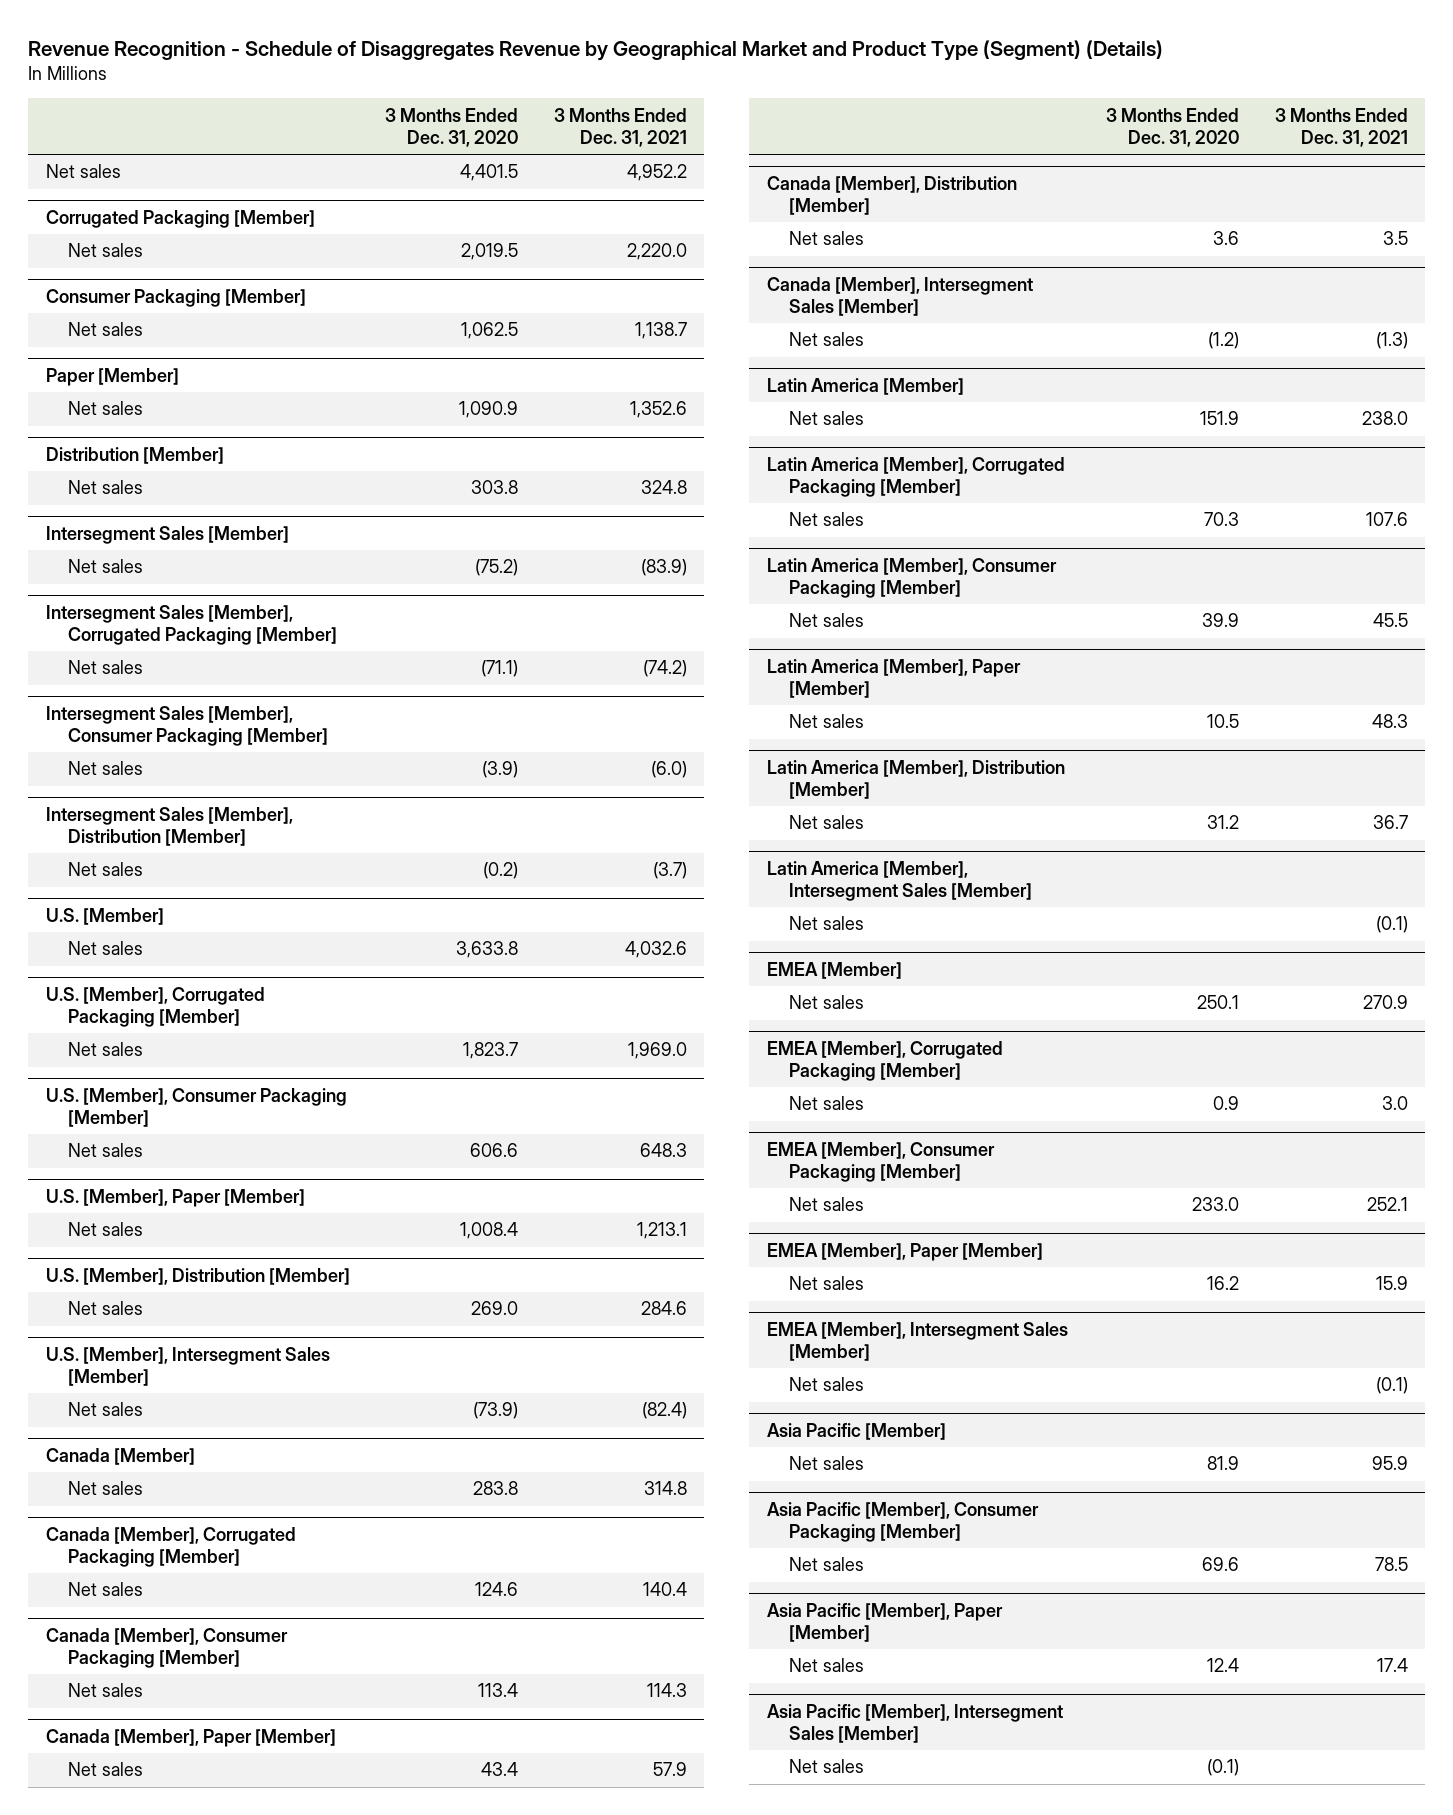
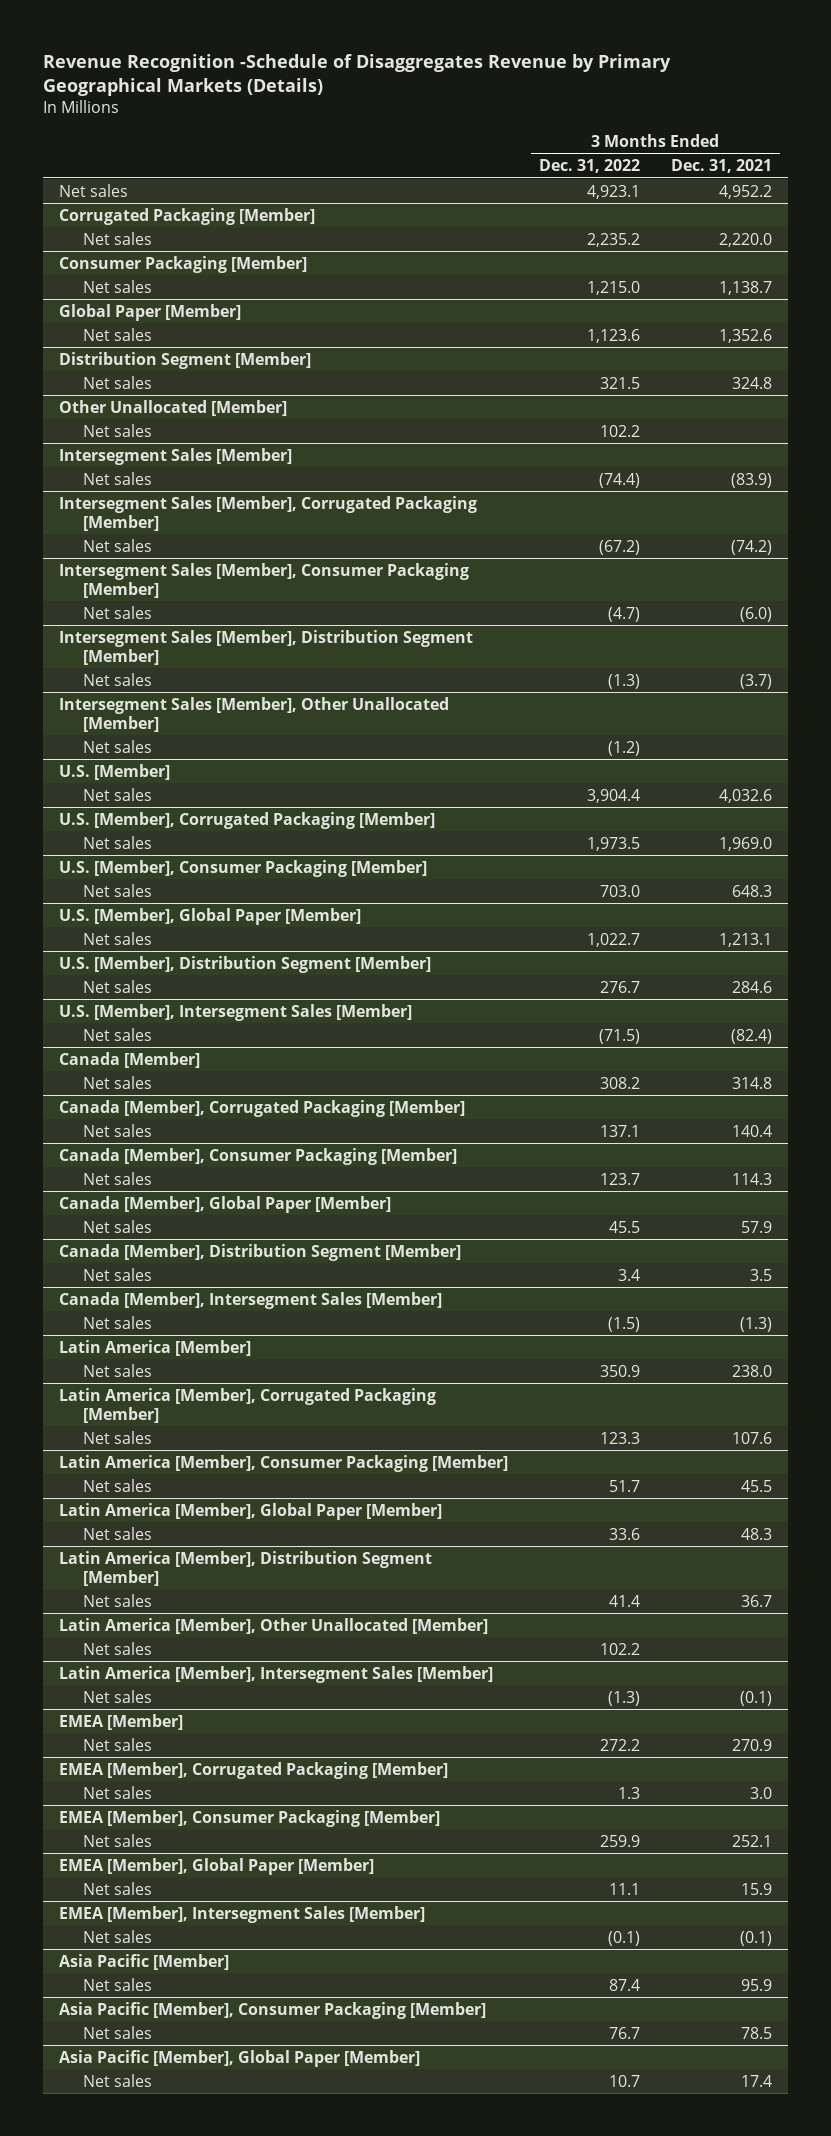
- Revenue Recognition - Schedule of Disaggregates Revenue by Geographical Market and Product Type (Segment) (Details)
+ Revenue Recognition -Schedule of Disaggregates Revenue by Primary Geographical Markets (Details)
- | 3 Months Ended Dec. 31, 2020 | 3 Months Ended Dec. 31, 2021
+ | 3 Months Ended Dec. 31, 2022 | 3 Months Ended Dec. 31, 2021
- Paper [Member]
+ Global Paper [Member]
- Distribution [Member]
+ Distribution Segment [Member]
+ Other Unallocated [Member]
+ Net sales | 102.2 |
- Intersegment Sales [Member], Distribution [Member]
+ Intersegment Sales [Member], Distribution Segment [Member]
+ Intersegment Sales [Member], Other Unallocated [Member]
+ Net sales | (1.2) |
- U.S. [Member], Paper [Member]
+ U.S. [Member], Global Paper [Member]
- U.S. [Member], Distribution [Member]
+ U.S. [Member], Distribution Segment [Member]
- Canada [Member], Paper [Member]
+ Canada [Member], Global Paper [Member]
- Canada [Member], Distribution [Member]
+ Canada [Member], Distribution Segment [Member]
- Latin America [Member], Paper [Member]
+ Latin America [Member], Global Paper [Member]
- Latin America [Member], Distribution [Member]
+ Latin America [Member], Distribution Segment [Member]
+ Latin America [Member], Other Unallocated [Member]
+ Net sales | 102.2 |
- EMEA [Member], Paper [Member]
+ EMEA [Member], Global Paper [Member]
- Asia Pacific [Member], Paper [Member]
+ Asia Pacific [Member], Global Paper [Member]
- Asia Pacific [Member], Intersegment Sales [Member]
- Net sales | (0.1) |

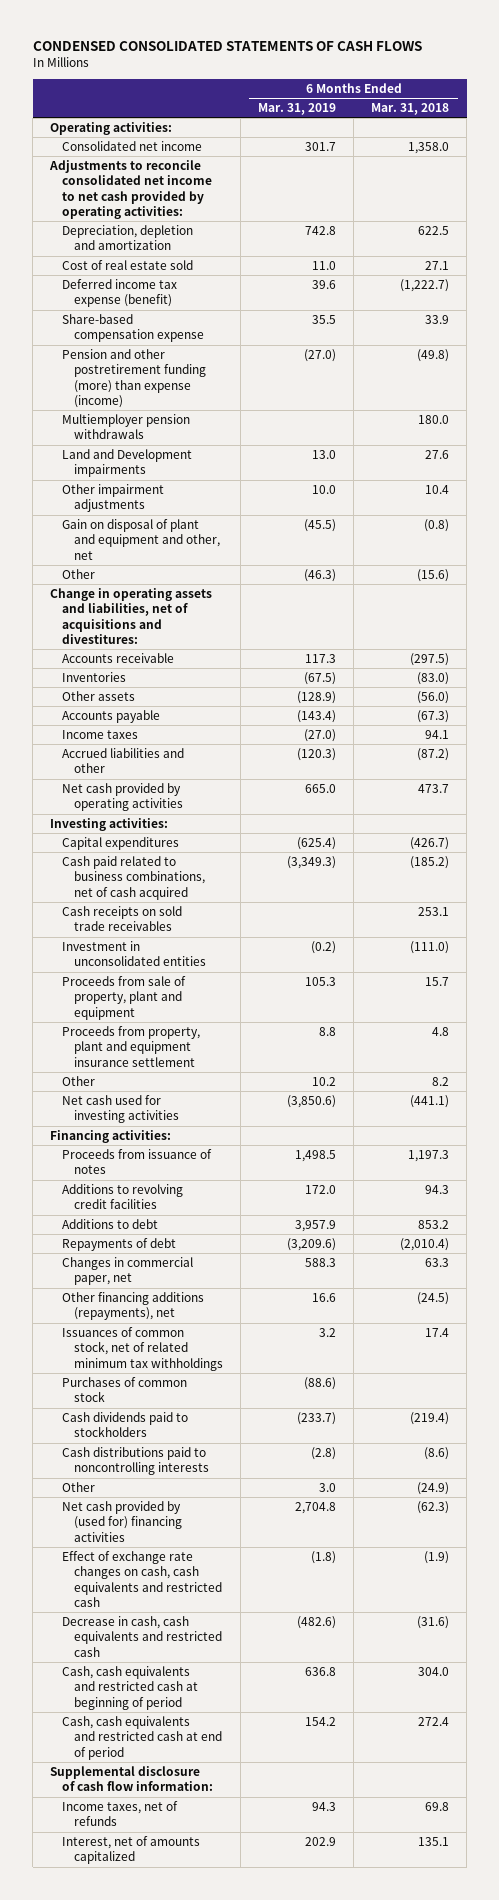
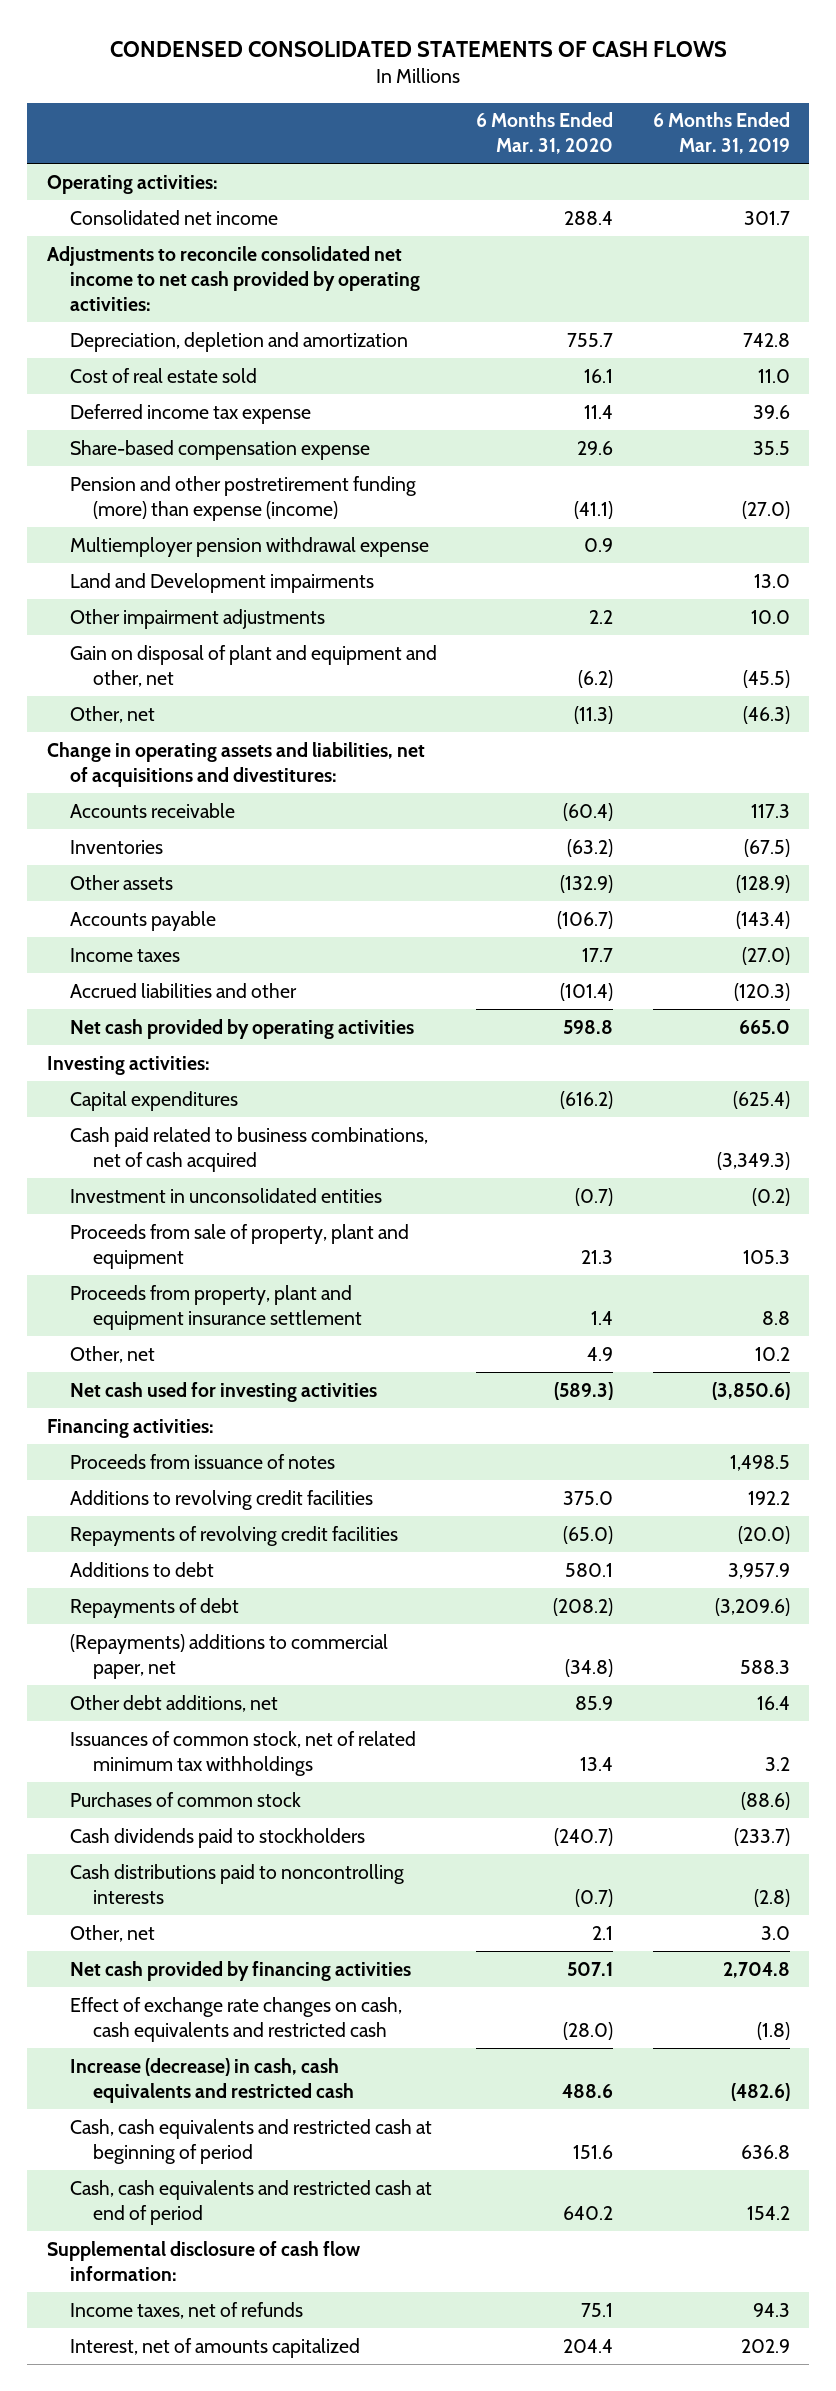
- | 6 Months Ended Mar. 31, 2019 | 6 Months Ended Mar. 31, 2018
+ | 6 Months Ended Mar. 31, 2020 | 6 Months Ended Mar. 31, 2019
- Deferred income tax expense (benefit) | 39.6 | (1,222.7)
+ Deferred income tax expense | 11.4 | 39.6
- Multiemployer pension withdrawals | | 180.0
+ Multiemployer pension withdrawal expense | 0.9 |
- Other | (46.3) | (15.6)
+ Other, net | (11.3) | (46.3)
- Cash receipts on sold trade receivables | | 253.1
- Other | 10.2 | 8.2
+ Other, net | 4.9 | 10.2
- Additions to revolving credit facilities | 172.0 | 94.3
+ Additions to revolving credit facilities | 375.0 | 192.2
+ Repayments of revolving credit facilities | (65.0) | (20.0)
- Changes in commercial paper, net | 588.3 | 63.3
- Other financing additions (repayments), net | 16.6 | (24.5)
+ (Repayments) additions to commercial paper, net | (34.8) | 588.3
+ Other debt additions, net | 85.9 | 16.4
- Other | 3.0 | (24.9)
- Net cash provided by (used for) financing activities | 2,704.8 | (62.3)
+ Other, net | 2.1 | 3.0
+ Net cash provided by financing activities | 507.1 | 2,704.8
- Decrease in cash, cash equivalents and restricted cash | (482.6) | (31.6)
+ Increase (decrease) in cash, cash equivalents and restricted cash | 488.6 | (482.6)

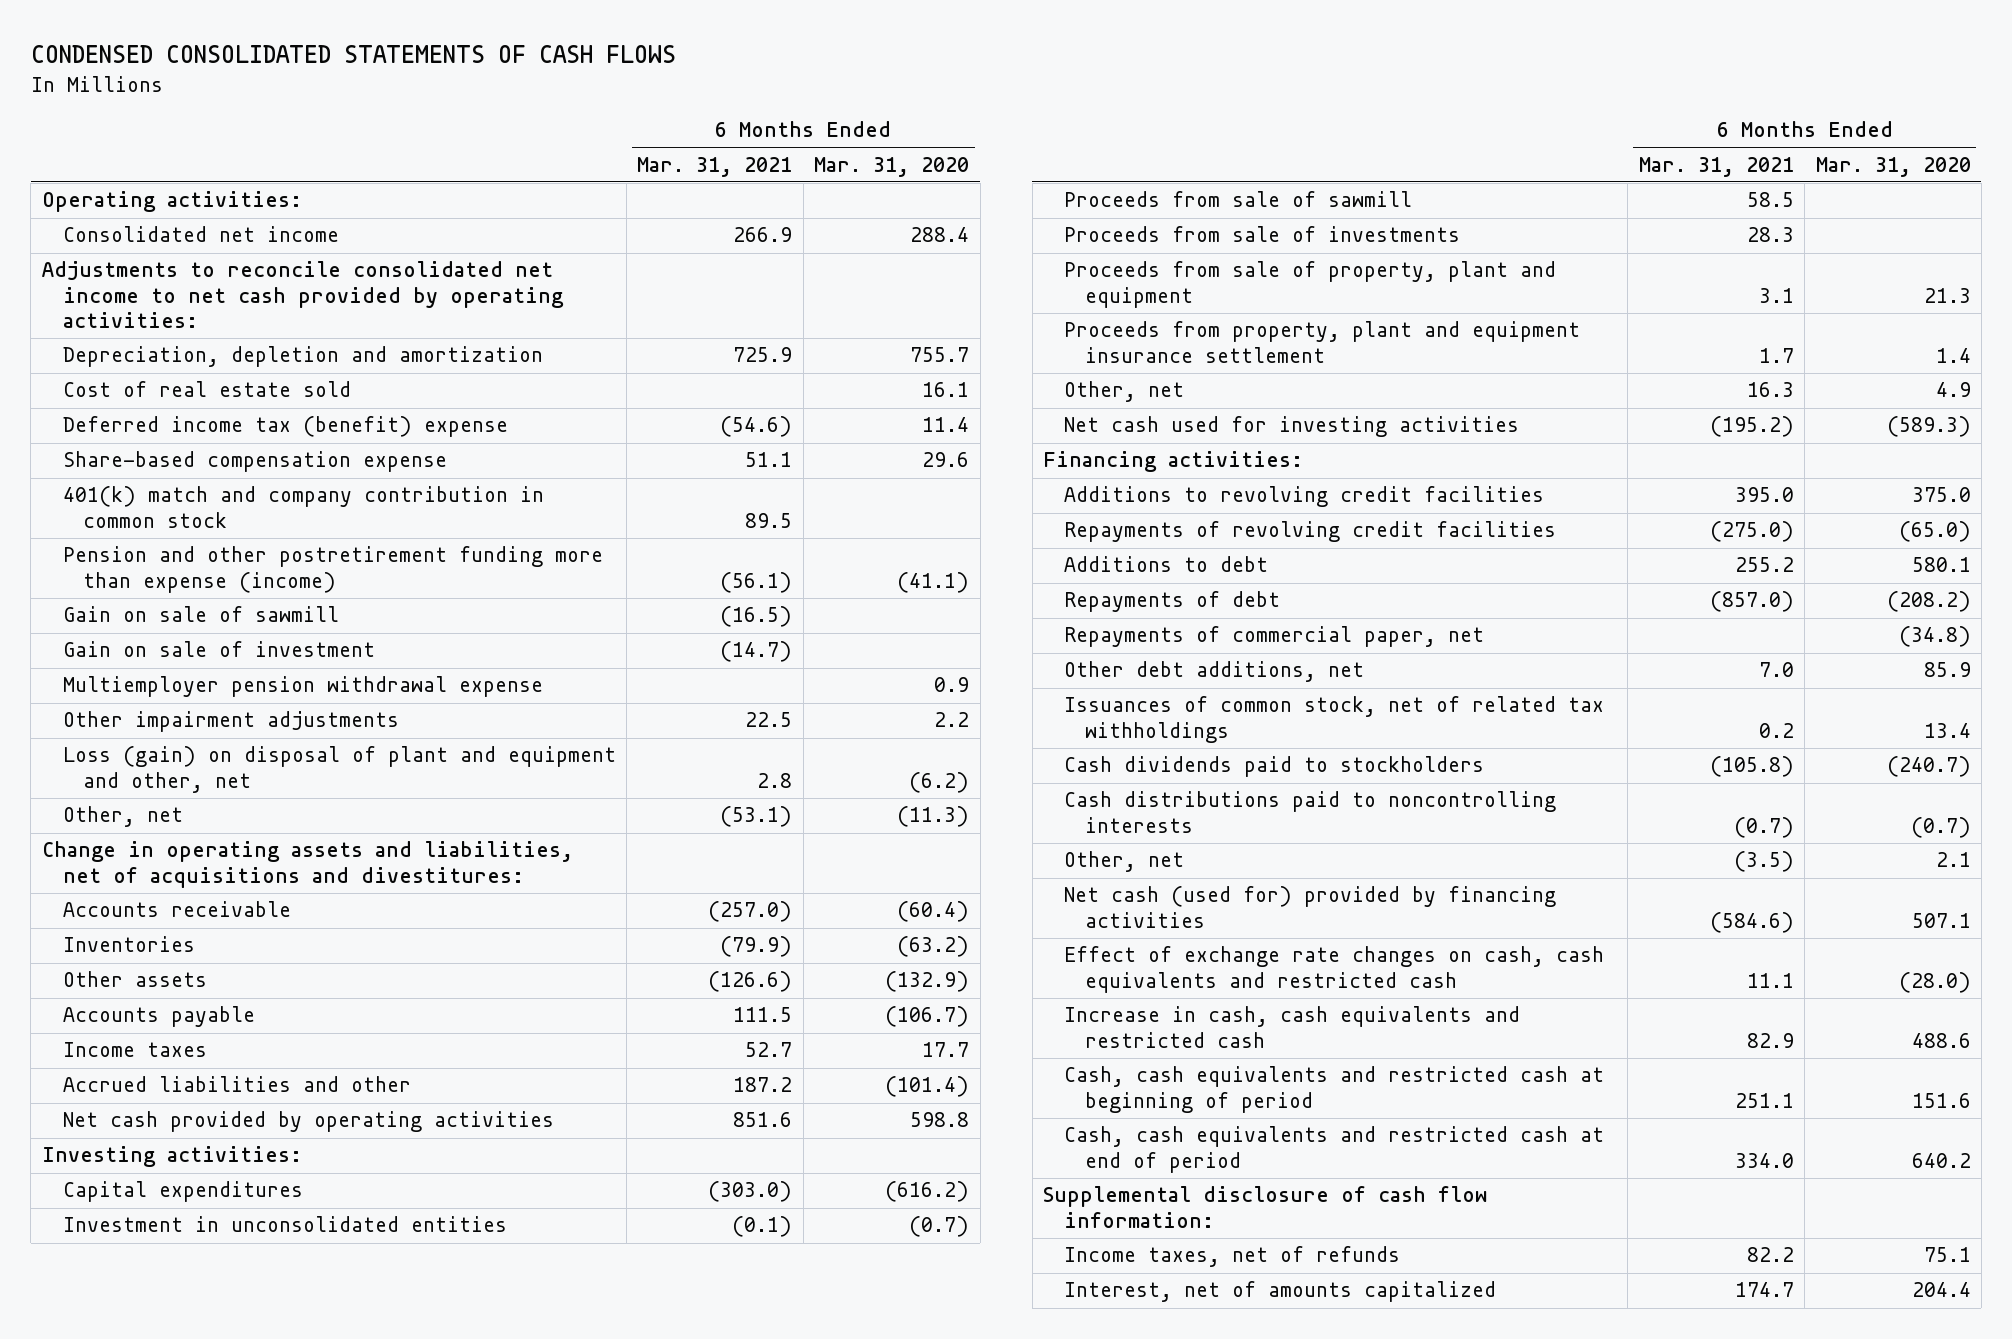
- | 6 Months Ended Mar. 31, 2020 | 6 Months Ended Mar. 31, 2019
+ | 6 Months Ended Mar. 31, 2021 | 6 Months Ended Mar. 31, 2020
- Deferred income tax expense | 11.4 | 39.6
+ Deferred income tax (benefit) expense | (54.6) | 11.4
- Pension and other postretirement funding (more) than expense (income) | (41.1) | (27.0)
+ 401(k) match and company contribution in common stock | 89.5 |
+ Pension and other postretirement funding more than expense (income) | (56.1) | (41.1)
+ Gain on sale of sawmill | (16.5) |
+ Gain on sale of investment | (14.7) |
- Land and Development impairments | | 13.0
- Gain on disposal of plant and equipment and other, net | (6.2) | (45.5)
+ Loss (gain) on disposal of plant and equipment and other, net | 2.8 | (6.2)
- Cash paid related to business combinations, net of cash acquired | | (3,349.3)
+ Proceeds from sale of sawmill | 58.5 |
+ Proceeds from sale of investments | 28.3 |
- Proceeds from issuance of notes | | 1,498.5
- (Repayments) additions to commercial paper, net | (34.8) | 588.3
+ Repayments of commercial paper, net | | (34.8)
- Issuances of common stock, net of related minimum tax withholdings | 13.4 | 3.2
- Purchases of common stock | | (88.6)
+ Issuances of common stock, net of related tax withholdings | 0.2 | 13.4
- Net cash provided by financing activities | 507.1 | 2,704.8
+ Net cash (used for) provided by financing activities | (584.6) | 507.1
- Increase (decrease) in cash, cash equivalents and restricted cash | 488.6 | (482.6)
+ Increase in cash, cash equivalents and restricted cash | 82.9 | 488.6

